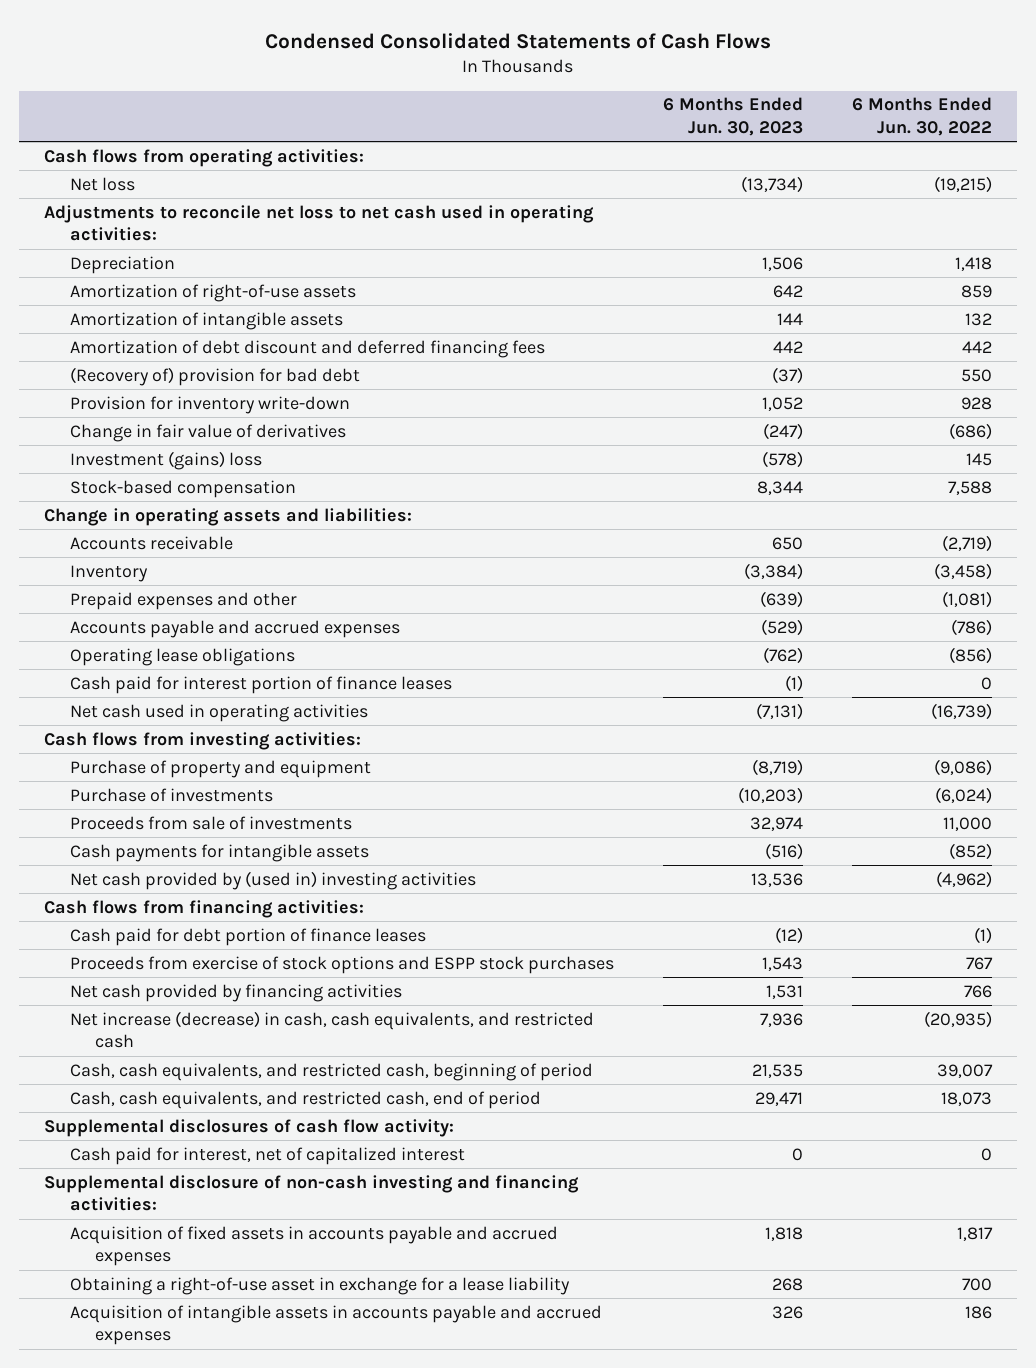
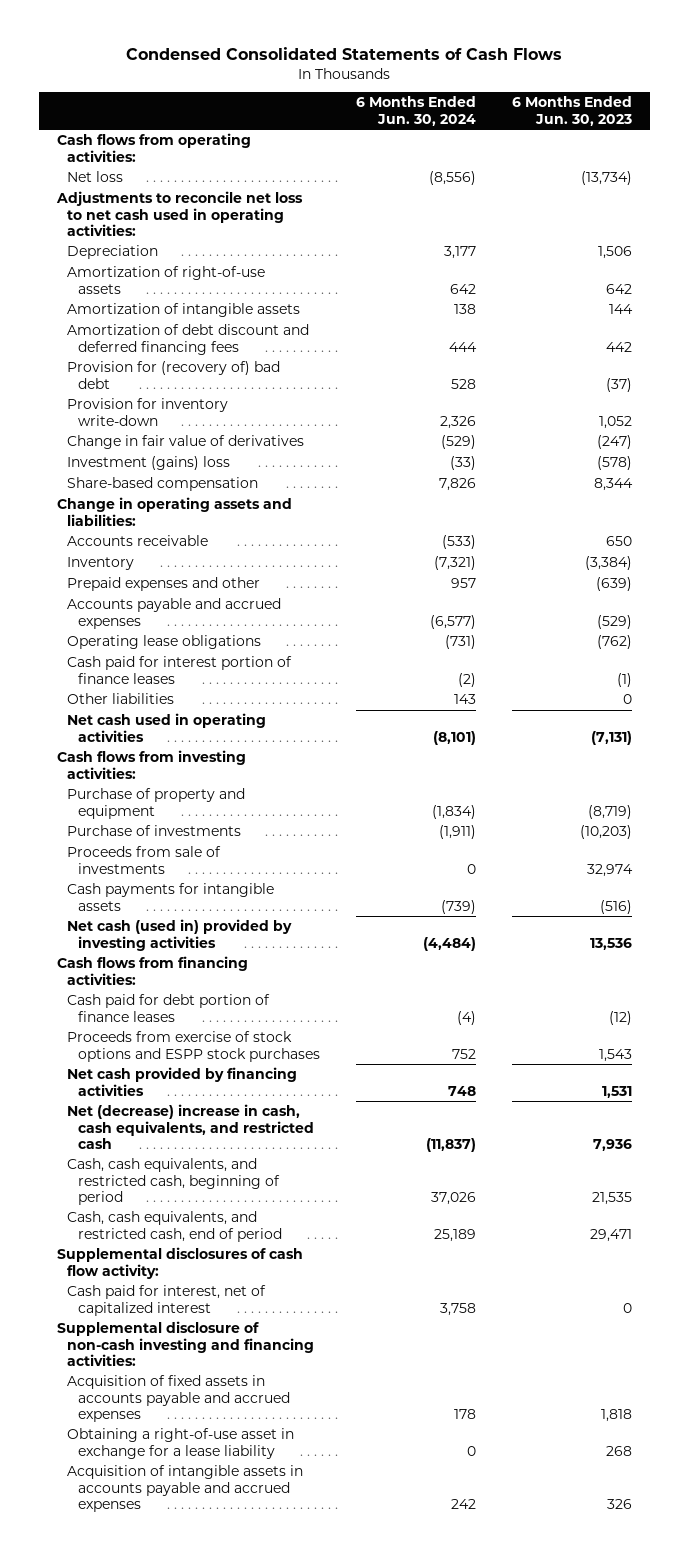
- | 6 Months Ended Jun. 30, 2023 | 6 Months Ended Jun. 30, 2022
+ | 6 Months Ended Jun. 30, 2024 | 6 Months Ended Jun. 30, 2023
- (Recovery of) provision for bad debt | (37) | 550
+ Provision for (recovery of) bad debt | 528 | (37)
- Stock-based compensation | 8,344 | 7,588
+ Share-based compensation | 7,826 | 8,344
+ Other liabilities | 143 | 0
- Net cash provided by (used in) investing activities | 13,536 | (4,962)
+ Net cash (used in) provided by investing activities | (4,484) | 13,536
- Net increase (decrease) in cash, cash equivalents, and restricted cash | 7,936 | (20,935)
+ Net (decrease) increase in cash, cash equivalents, and restricted cash | (11,837) | 7,936

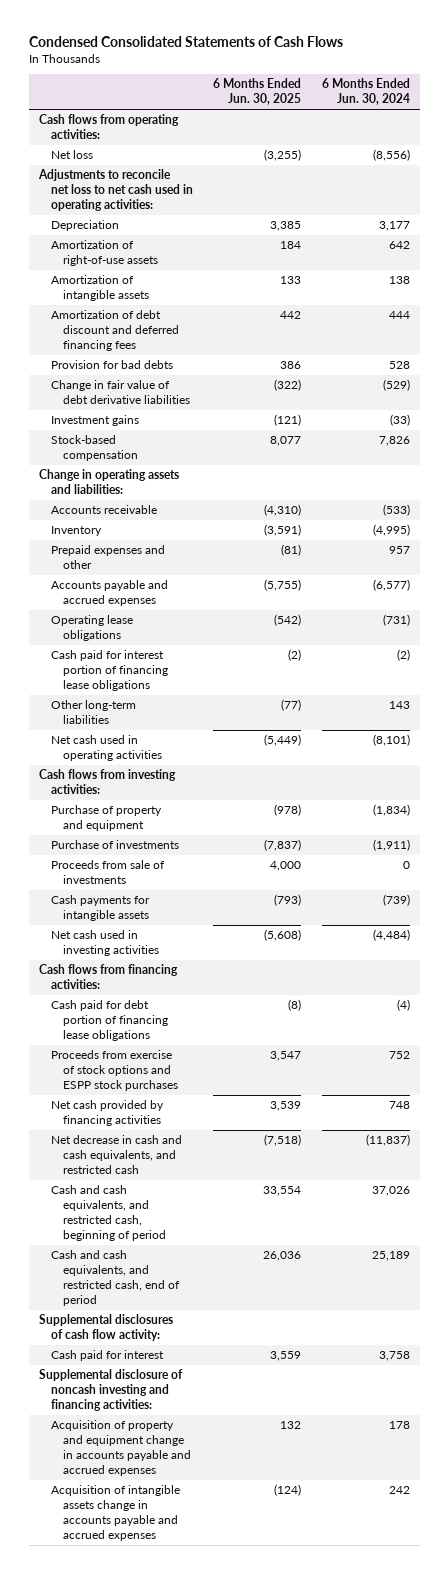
- | 6 Months Ended Jun. 30, 2024 | 6 Months Ended Jun. 30, 2023
+ | 6 Months Ended Jun. 30, 2025 | 6 Months Ended Jun. 30, 2024
- Provision for (recovery of) bad debt | 528 | (37)
- Provision for inventory write-down | 2,326 | 1,052
- Change in fair value of derivatives | (529) | (247)
- Investment (gains) loss | (33) | (578)
- Share-based compensation | 7,826 | 8,344
+ Provision for bad debts | 386 | 528
+ Change in fair value of debt derivative liabilities | (322) | (529)
+ Investment gains | (121) | (33)
+ Stock-based compensation | 8,077 | 7,826
- Inventory | (7,321) | (3,384)
+ Inventory | (3,591) | (4,995)
- Cash paid for interest portion of finance leases | (2) | (1)
- Other liabilities | 143 | 0
+ Cash paid for interest portion of financing lease obligations | (2) | (2)
+ Other long-term liabilities | (77) | 143
- Net cash (used in) provided by investing activities | (4,484) | 13,536
+ Net cash used in investing activities | (5,608) | (4,484)
- Cash paid for debt portion of finance leases | (4) | (12)
+ Cash paid for debt portion of financing lease obligations | (8) | (4)
- Net (decrease) increase in cash, cash equivalents, and restricted cash | (11,837) | 7,936
- Cash, cash equivalents, and restricted cash, beginning of period | 37,026 | 21,535
- Cash, cash equivalents, and restricted cash, end of period | 25,189 | 29,471
+ Net decrease in cash and cash equivalents, and restricted cash | (7,518) | (11,837)
+ Cash and cash equivalents, and restricted cash, beginning of period | 33,554 | 37,026
+ Cash and cash equivalents, and restricted cash, end of period | 26,036 | 25,189
- Cash paid for interest, net of capitalized interest | 3,758 | 0
- Supplemental disclosure of non-cash investing and financing activities:
- Acquisition of fixed assets in accounts payable and accrued expenses | 178 | 1,818
- Obtaining a right-of-use asset in exchange for a lease liability | 0 | 268
- Acquisition of intangible assets in accounts payable and accrued expenses | 242 | 326
+ Cash paid for interest | 3,559 | 3,758
+ Supplemental disclosure of noncash investing and financing activities:
+ Acquisition of property and equipment change in accounts payable and accrued expenses | 132 | 178
+ Acquisition of intangible assets change in accounts payable and accrued expenses | (124) | 242

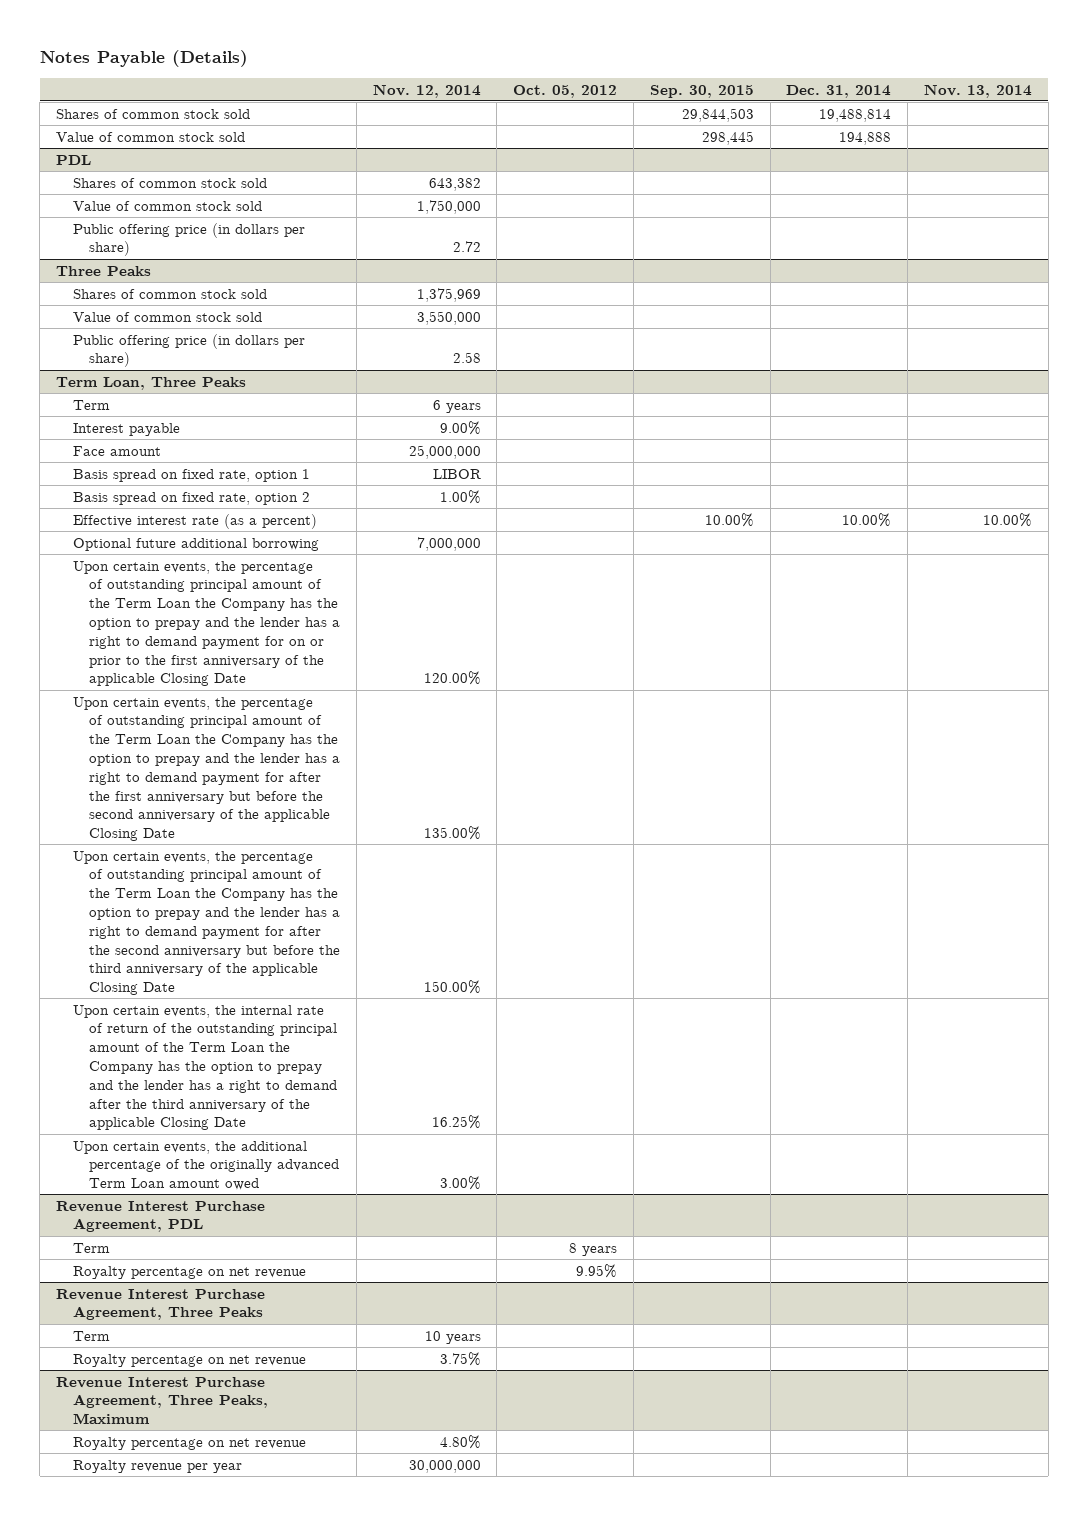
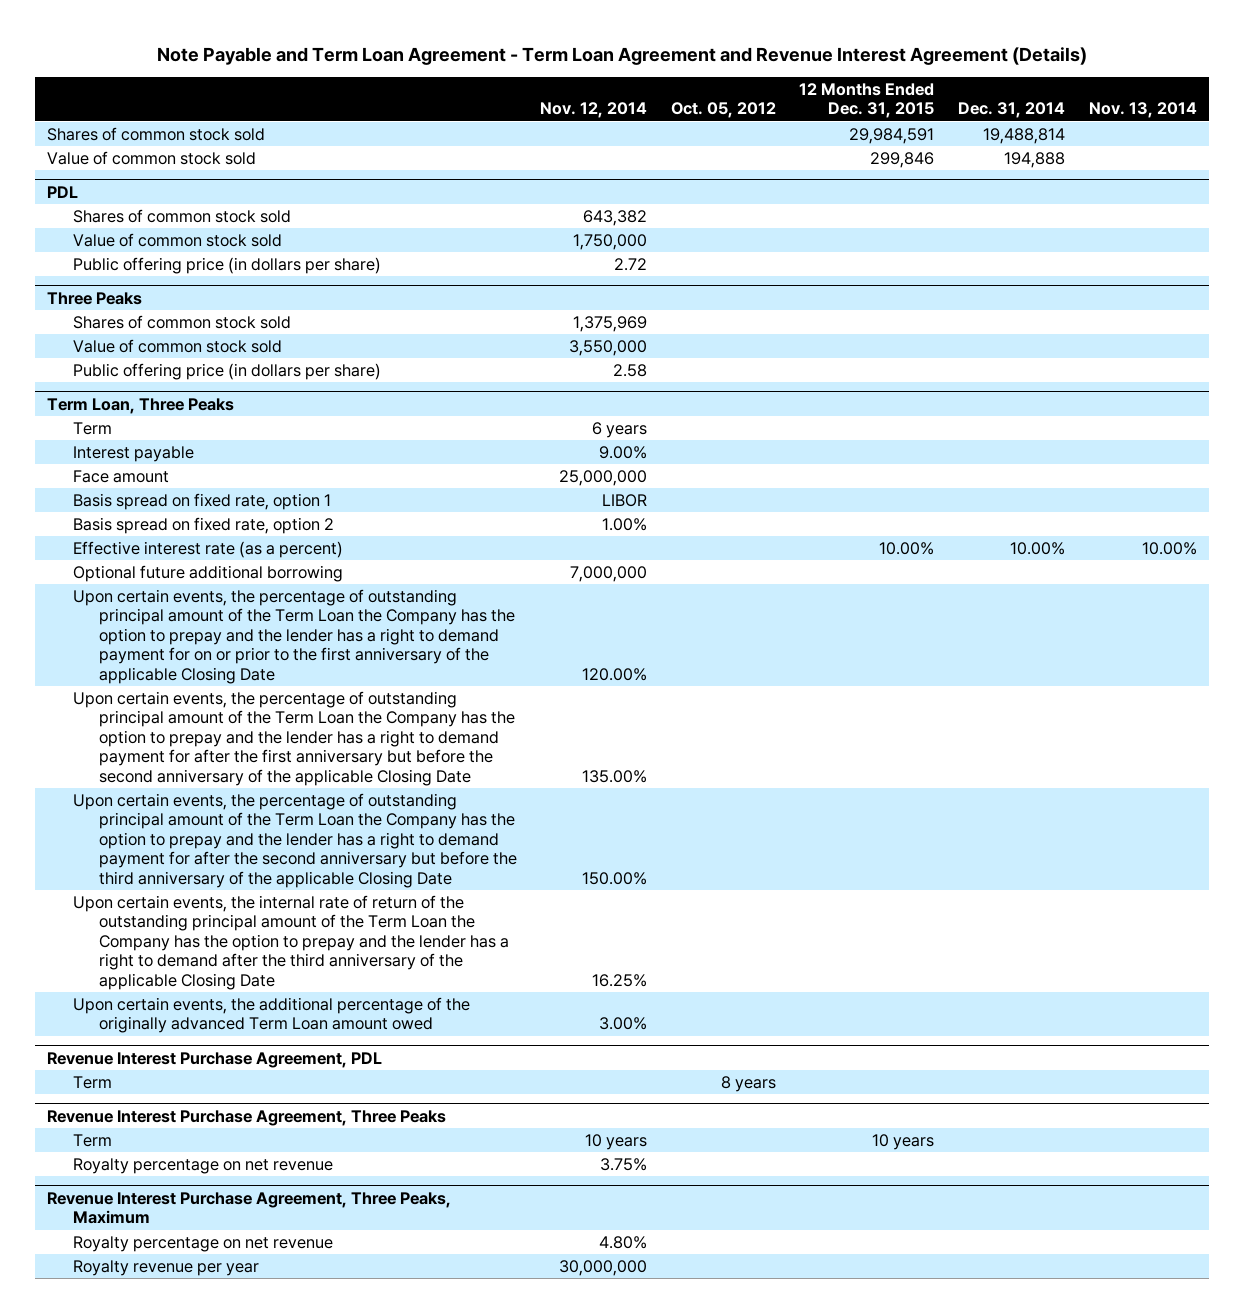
- Notes Payable (Details)
+ Note Payable and Term Loan Agreement - Term Loan Agreement and Revenue Interest Agreement (Details)
- | Nov. 12, 2014 | Oct. 05, 2012 | Sep. 30, 2015 | Dec. 31, 2014 | Nov. 13, 2014
+ | Nov. 12, 2014 | Oct. 05, 2012 | 12 Months Ended Dec. 31, 2015 | Dec. 31, 2014 | Nov. 13, 2014
@ Revenue Interest Purchase Agreement, PDL
- Royalty percentage on net revenue | | 9.95% | | |

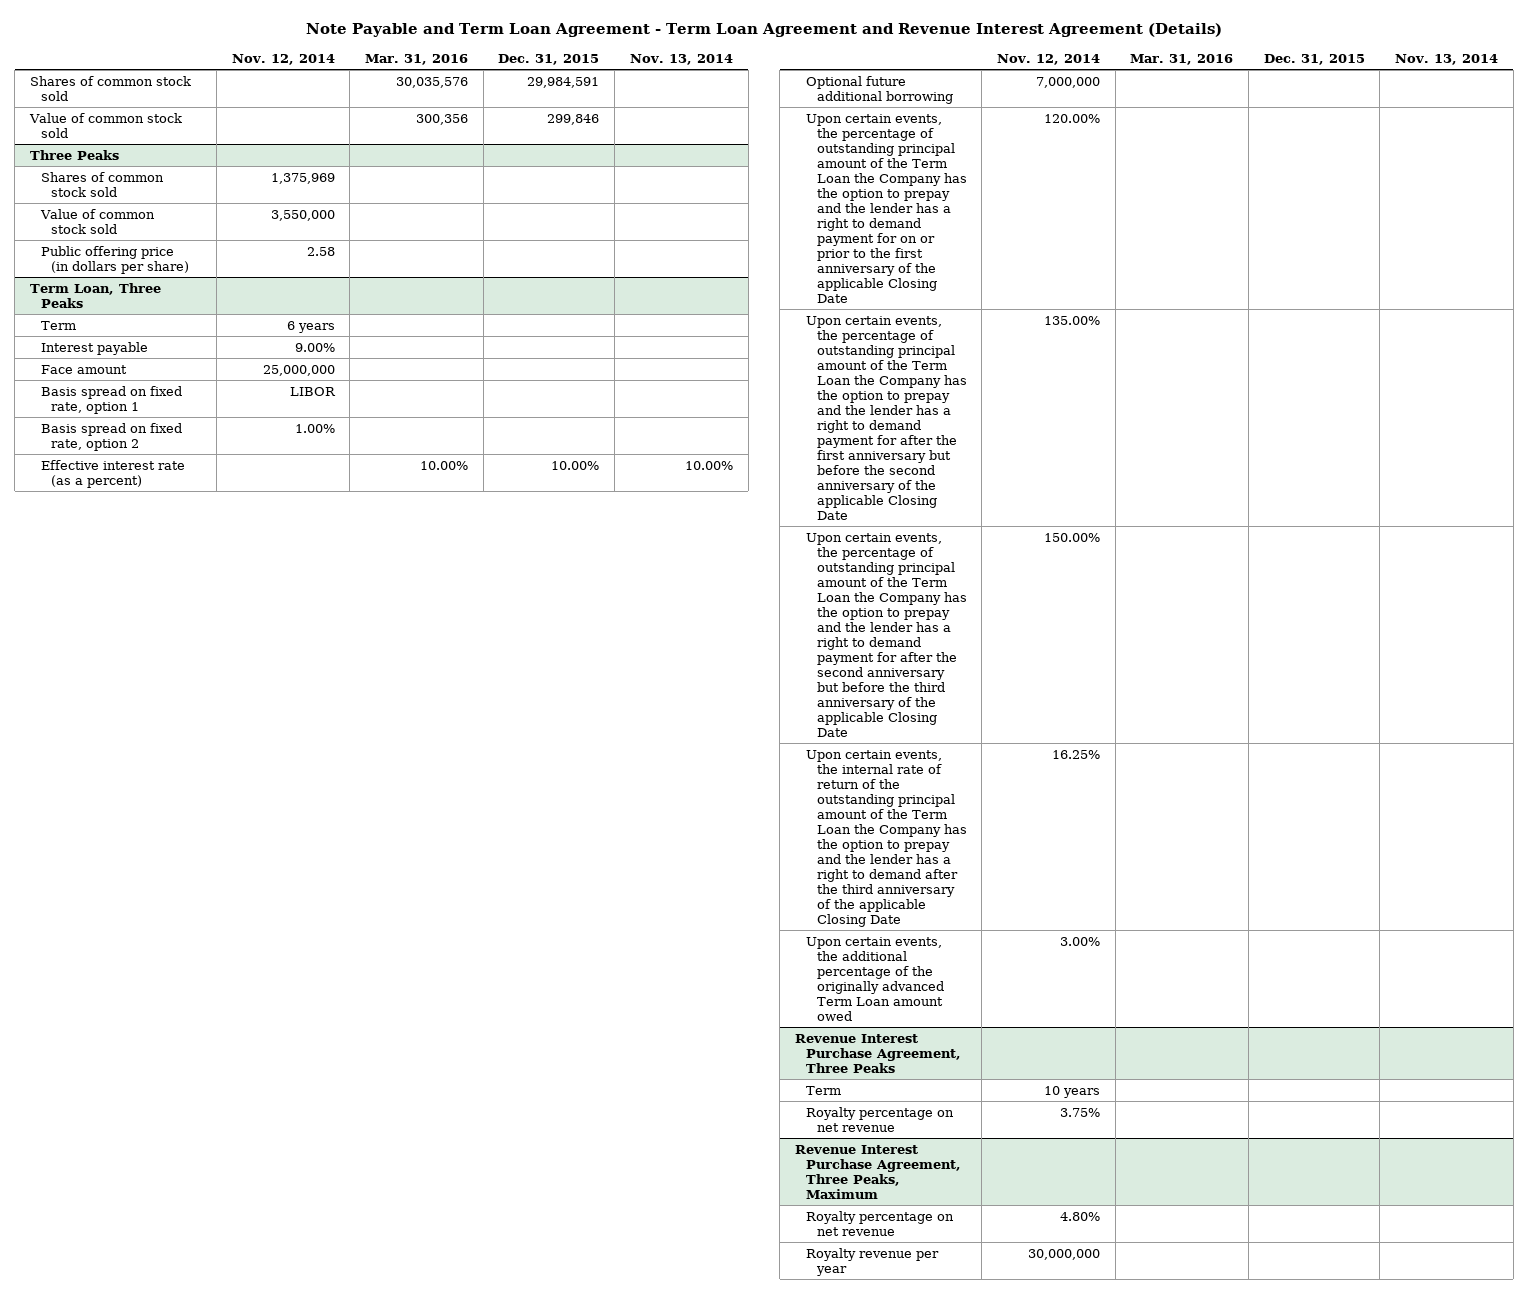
- | Nov. 12, 2014 | Oct. 05, 2012 | 12 Months Ended Dec. 31, 2015 | Dec. 31, 2014 | Nov. 13, 2014
+ | Nov. 12, 2014 | Mar. 31, 2016 | Dec. 31, 2015 | Nov. 13, 2014
- PDL
- Shares of common stock sold | 643,382 | | | |
- Value of common stock sold | 1,750,000 | | | |
- Public offering price (in dollars per share) | 2.72 | | | |
- Revenue Interest Purchase Agreement, PDL
- Term | | 8 years | | |

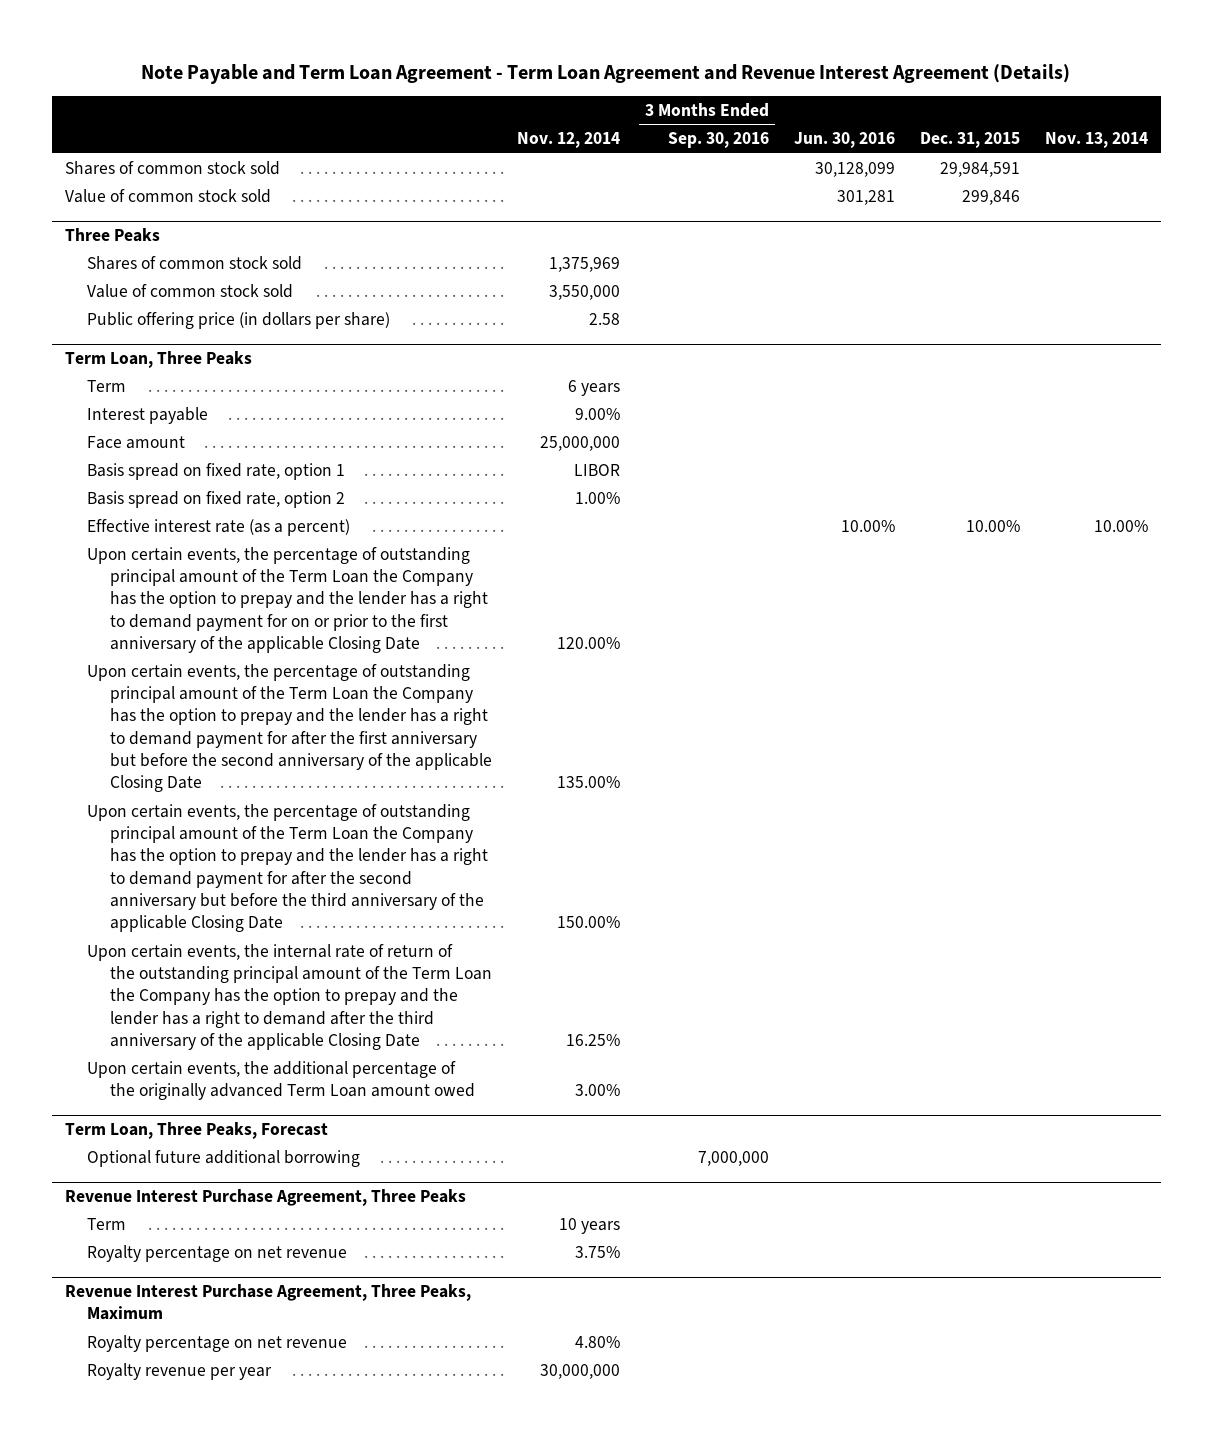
- | Nov. 12, 2014 | Mar. 31, 2016 | Dec. 31, 2015 | Nov. 13, 2014
+ | Nov. 12, 2014 | 3 Months Ended Sep. 30, 2016 | Jun. 30, 2016 | Dec. 31, 2015 | Nov. 13, 2014
@ Term Loan, Three Peaks
- Optional future additional borrowing | 7,000,000 | | |
+ Term Loan, Three Peaks, Forecast
+ Optional future additional borrowing | | 7,000,000 | | |

